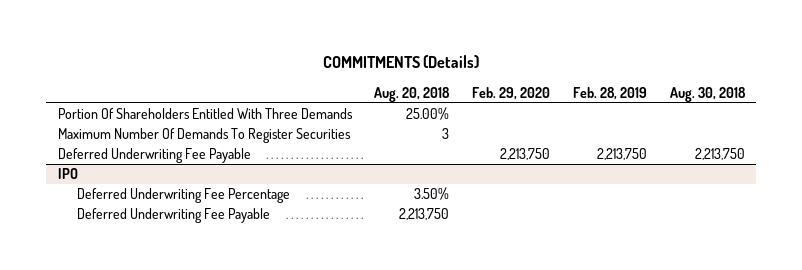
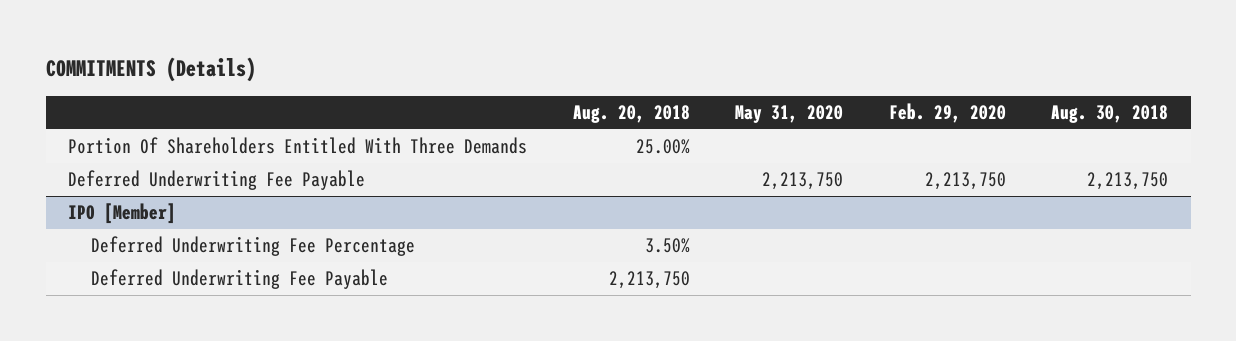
- | Aug. 20, 2018 | Feb. 29, 2020 | Feb. 28, 2019 | Aug. 30, 2018
+ | Aug. 20, 2018 | May 31, 2020 | Feb. 29, 2020 | Aug. 30, 2018
- Maximum Number Of Demands To Register Securities | 3 | | |
- IPO
+ IPO [Member]

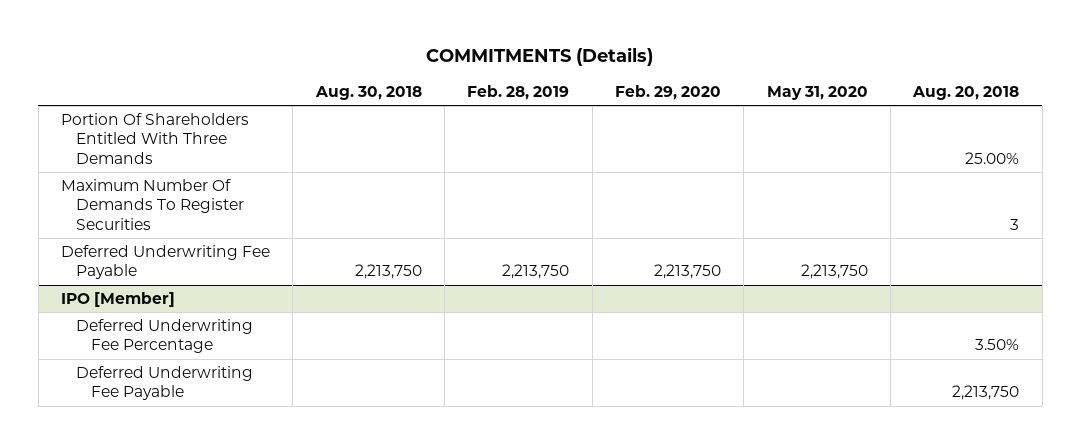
- | Aug. 20, 2018 | May 31, 2020 | Feb. 29, 2020 | Aug. 30, 2018
+ | Aug. 30, 2018 | Feb. 28, 2019 | Feb. 29, 2020 | May 31, 2020 | Aug. 20, 2018
+ Maximum Number Of Demands To Register Securities | | | | | 3

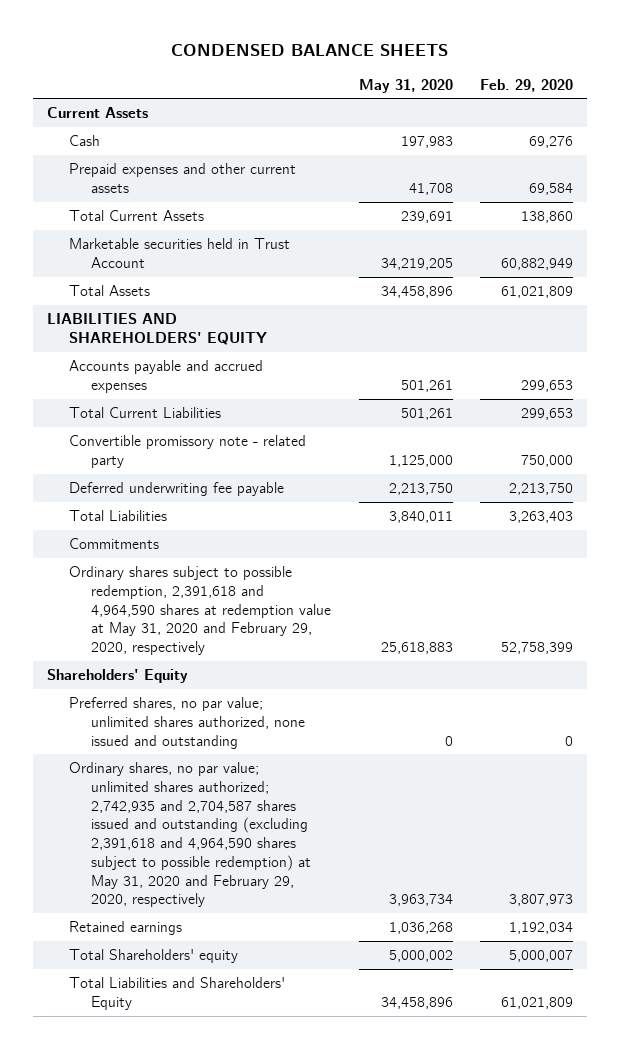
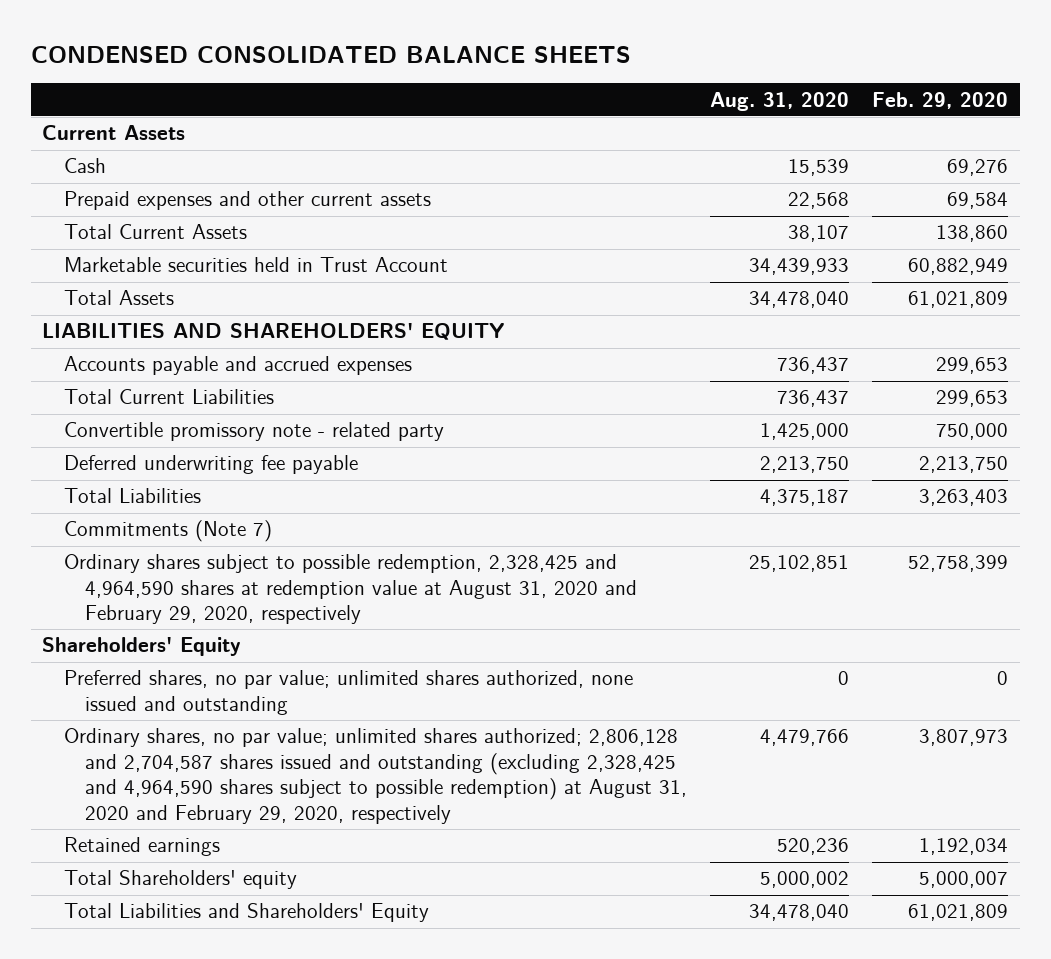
- CONDENSED BALANCE SHEETS
+ CONDENSED CONSOLIDATED BALANCE SHEETS
- | May 31, 2020 | Feb. 29, 2020
+ | Aug. 31, 2020 | Feb. 29, 2020
- Commitments
- Ordinary shares subject to possible redemption, 2,391,618 and 4,964,590 shares at redemption value at May 31, 2020 and February 29, 2020, respectively | 25,618,883 | 52,758,399
+ Commitments (Note 7)
+ Ordinary shares subject to possible redemption, 2,328,425 and 4,964,590 shares at redemption value at August 31, 2020 and February 29, 2020, respectively | 25,102,851 | 52,758,399
- Ordinary shares, no par value; unlimited shares authorized; 2,742,935 and 2,704,587 shares issued and outstanding (excluding 2,391,618 and 4,964,590 shares subject to possible redemption) at May 31, 2020 and February 29, 2020, respectively | 3,963,734 | 3,807,973
+ Ordinary shares, no par value; unlimited shares authorized; 2,806,128 and 2,704,587 shares issued and outstanding (excluding 2,328,425 and 4,964,590 shares subject to possible redemption) at August 31, 2020 and February 29, 2020, respectively | 4,479,766 | 3,807,973

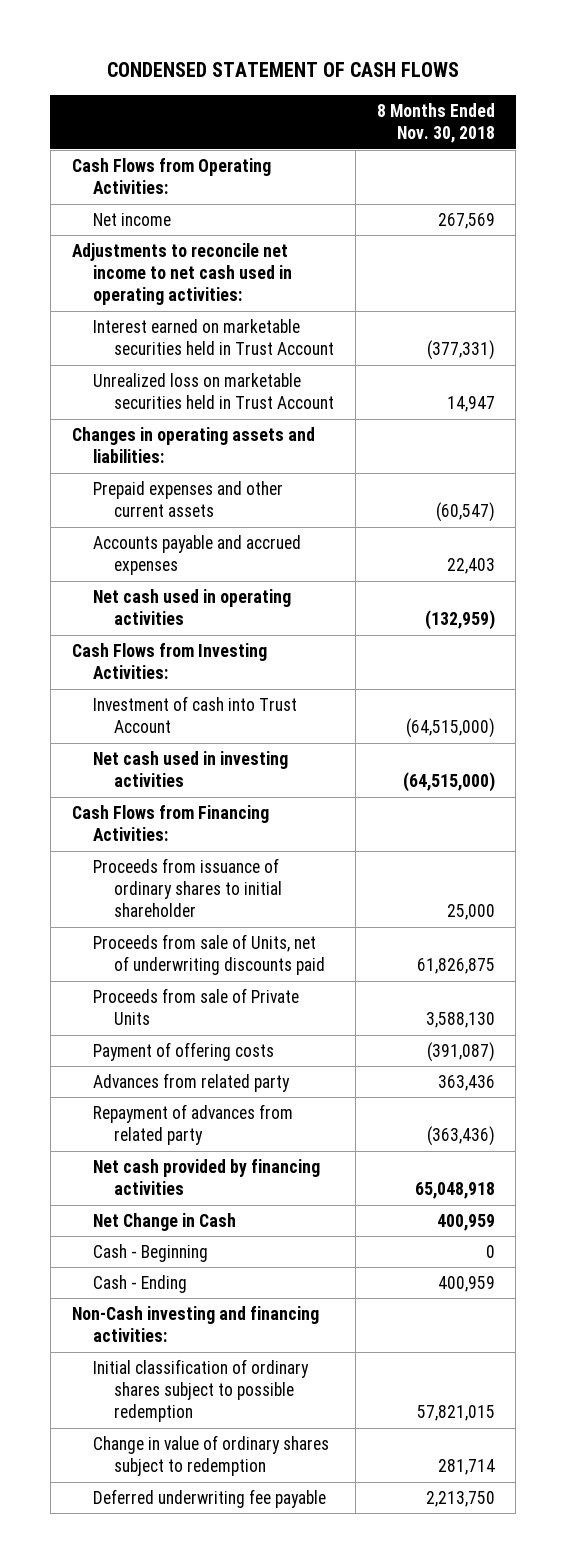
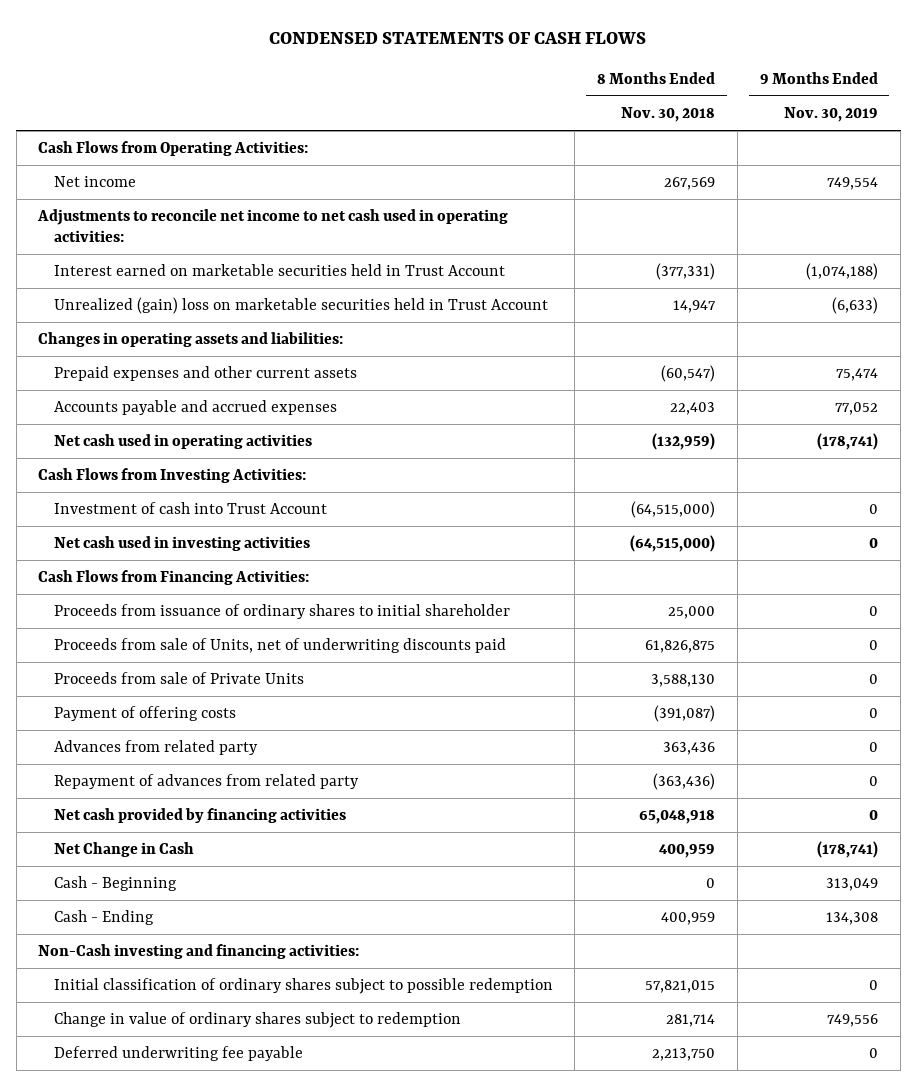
- CONDENSED STATEMENT OF CASH FLOWS
+ CONDENSED STATEMENTS OF CASH FLOWS
- | 8 Months Ended Nov. 30, 2018
+ | 8 Months Ended Nov. 30, 2018 | 9 Months Ended Nov. 30, 2019
- Unrealized loss on marketable securities held in Trust Account | 14,947
+ Unrealized (gain) loss on marketable securities held in Trust Account | 14,947 | (6,633)

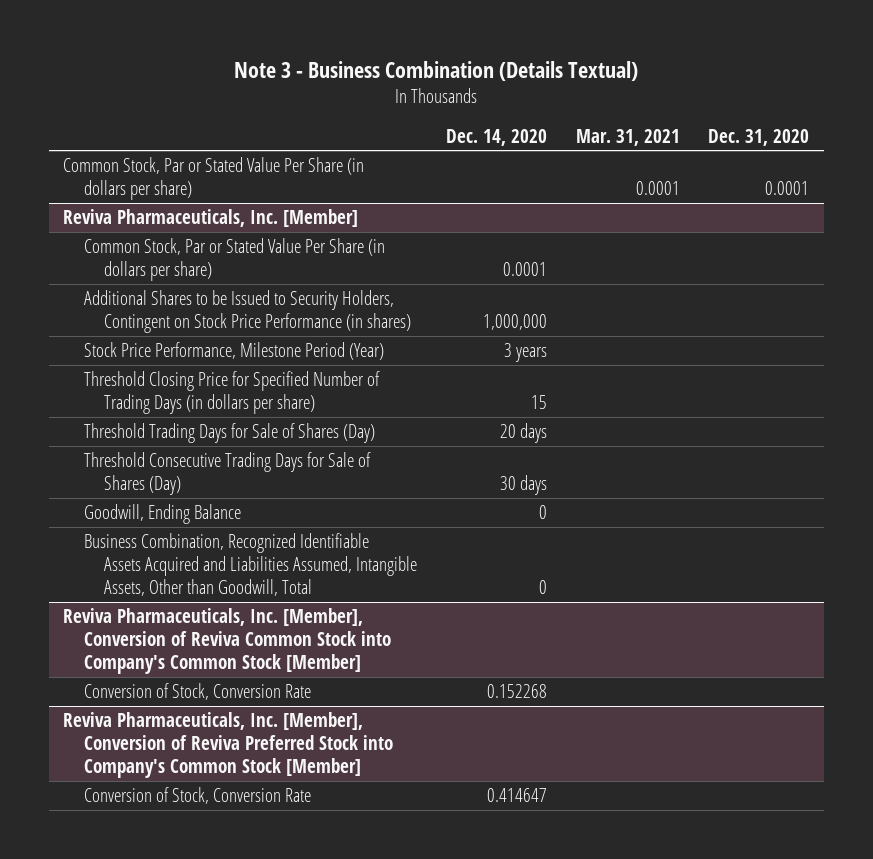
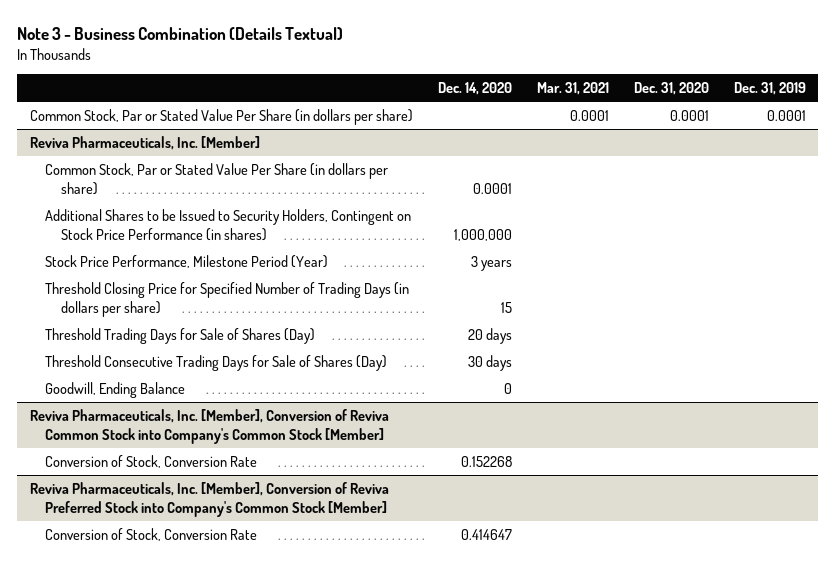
- | Dec. 14, 2020 | Mar. 31, 2021 | Dec. 31, 2020
+ | Dec. 14, 2020 | Mar. 31, 2021 | Dec. 31, 2020 | Dec. 31, 2019
@ Reviva Pharmaceuticals, Inc. [Member]
- Business Combination, Recognized Identifiable Assets Acquired and Liabilities Assumed, Intangible Assets, Other than Goodwill, Total | 0 | |

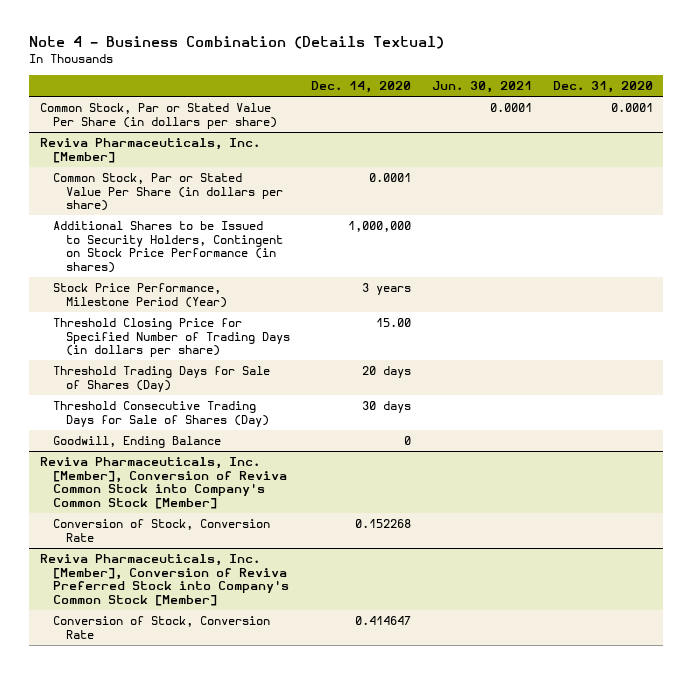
- Note 3 - Business Combination (Details Textual)
+ Note 4 - Business Combination (Details Textual)
- | Dec. 14, 2020 | Mar. 31, 2021 | Dec. 31, 2020 | Dec. 31, 2019
+ | Dec. 14, 2020 | Jun. 30, 2021 | Dec. 31, 2020
@ Reviva Pharmaceuticals, Inc. [Member]
- Threshold Closing Price for Specified Number of Trading Days (in dollars per share) | 15 | | |
+ Threshold Closing Price for Specified Number of Trading Days (in dollars per share) | 15.00 | |

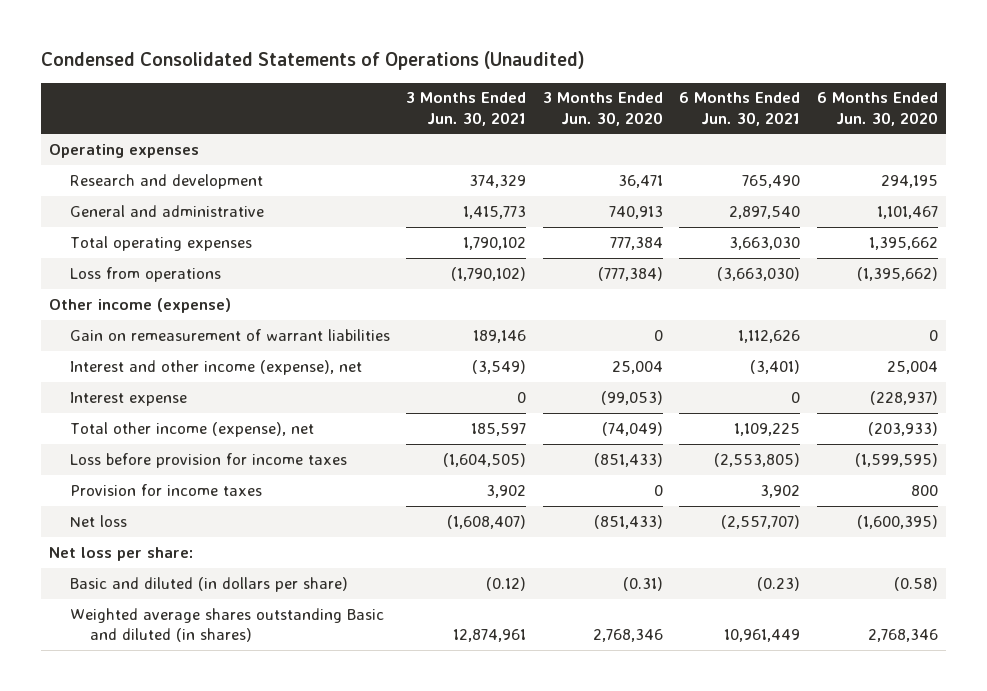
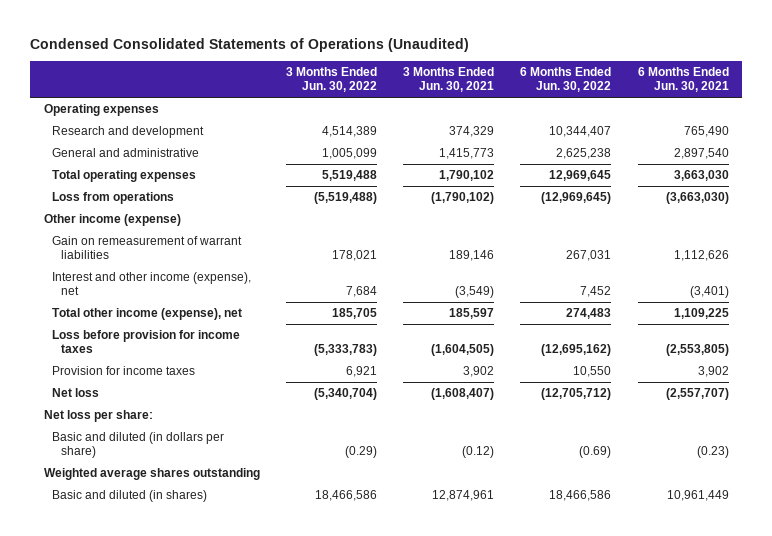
- | 3 Months Ended Jun. 30, 2021 | 3 Months Ended Jun. 30, 2020 | 6 Months Ended Jun. 30, 2021 | 6 Months Ended Jun. 30, 2020
+ | 3 Months Ended Jun. 30, 2022 | 3 Months Ended Jun. 30, 2021 | 6 Months Ended Jun. 30, 2022 | 6 Months Ended Jun. 30, 2021
- Interest expense | 0 | (99,053) | 0 | (228,937)
- Weighted average shares outstanding Basic and diluted (in shares) | 12,874,961 | 2,768,346 | 10,961,449 | 2,768,346
+ Weighted average shares outstanding
+ Basic and diluted (in shares) | 18,466,586 | 12,874,961 | 18,466,586 | 10,961,449

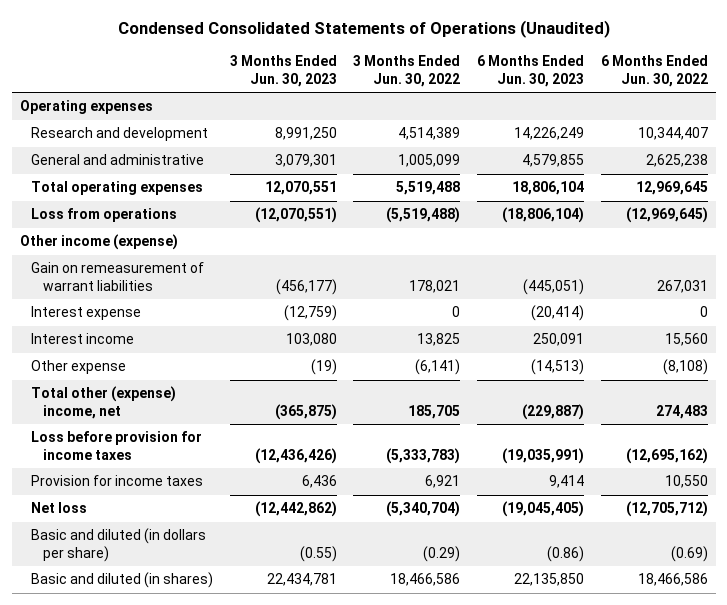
- | 3 Months Ended Jun. 30, 2022 | 3 Months Ended Jun. 30, 2021 | 6 Months Ended Jun. 30, 2022 | 6 Months Ended Jun. 30, 2021
+ | 3 Months Ended Jun. 30, 2023 | 3 Months Ended Jun. 30, 2022 | 6 Months Ended Jun. 30, 2023 | 6 Months Ended Jun. 30, 2022
- Interest and other income (expense), net | 7,684 | (3,549) | 7,452 | (3,401)
- Total other income (expense), net | 185,705 | 185,597 | 274,483 | 1,109,225
+ Interest expense | (12,759) | 0 | (20,414) | 0
+ Interest income | 103,080 | 13,825 | 250,091 | 15,560
+ Other expense | (19) | (6,141) | (14,513) | (8,108)
+ Total other (expense) income, net | (365,875) | 185,705 | (229,887) | 274,483
- Net loss per share:
- Weighted average shares outstanding

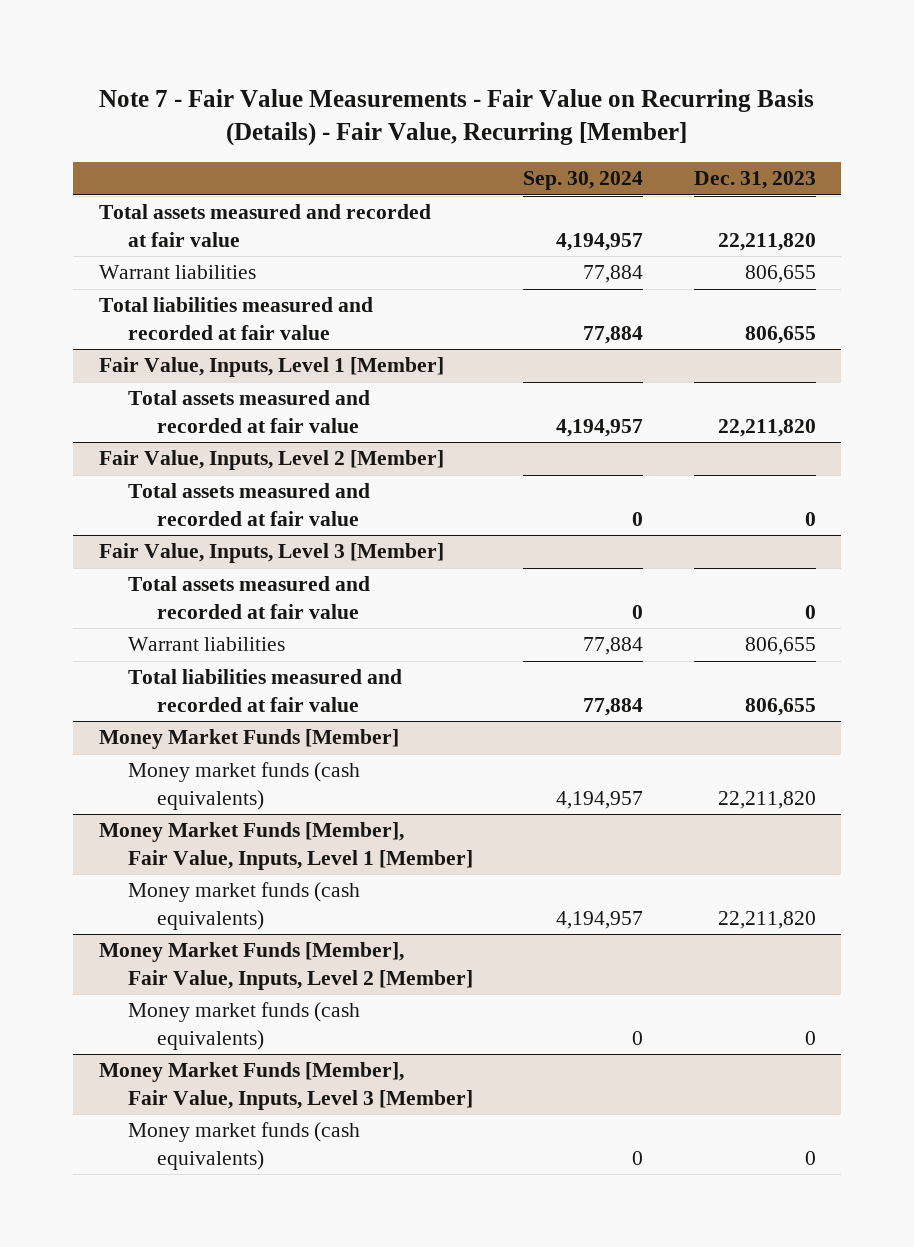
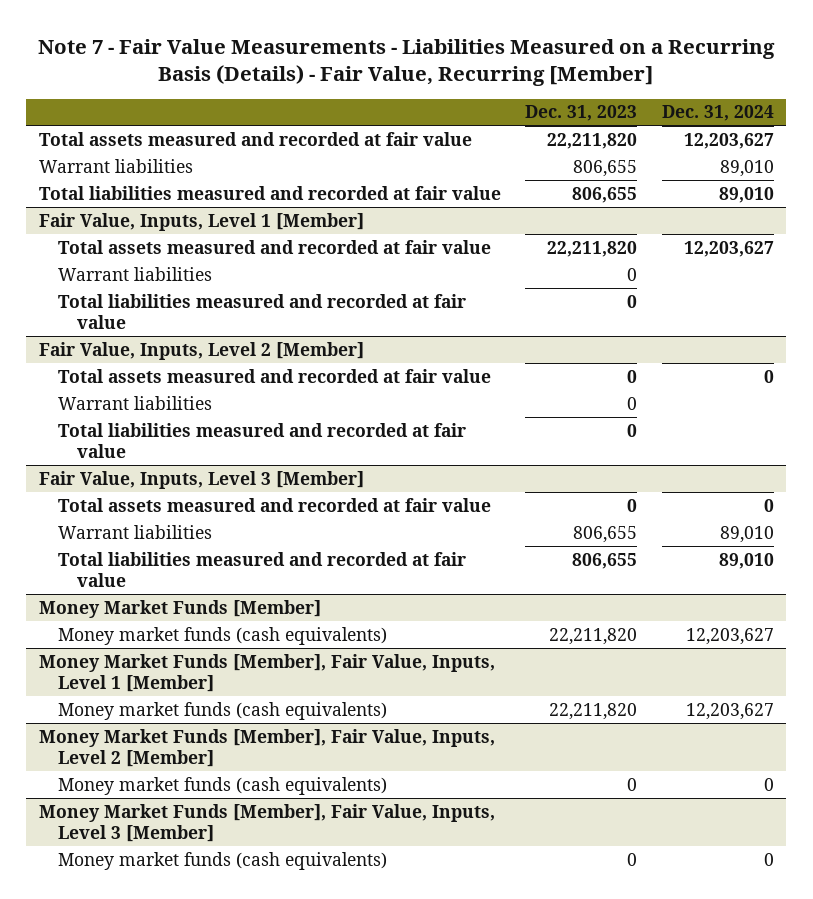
- Note 7 - Fair Value Measurements - Fair Value on Recurring Basis (Details) - Fair Value, Recurring [Member]
+ Note 7 - Fair Value Measurements - Liabilities Measured on a Recurring Basis (Details) - Fair Value, Recurring [Member]
- | Sep. 30, 2024 | Dec. 31, 2023
+ | Dec. 31, 2023 | Dec. 31, 2024
@ Fair Value, Inputs, Level 1 [Member]
+ Warrant liabilities | 0 |
+ Total liabilities measured and recorded at fair value | 0 |
@ Fair Value, Inputs, Level 2 [Member]
+ Warrant liabilities | 0 |
+ Total liabilities measured and recorded at fair value | 0 |

